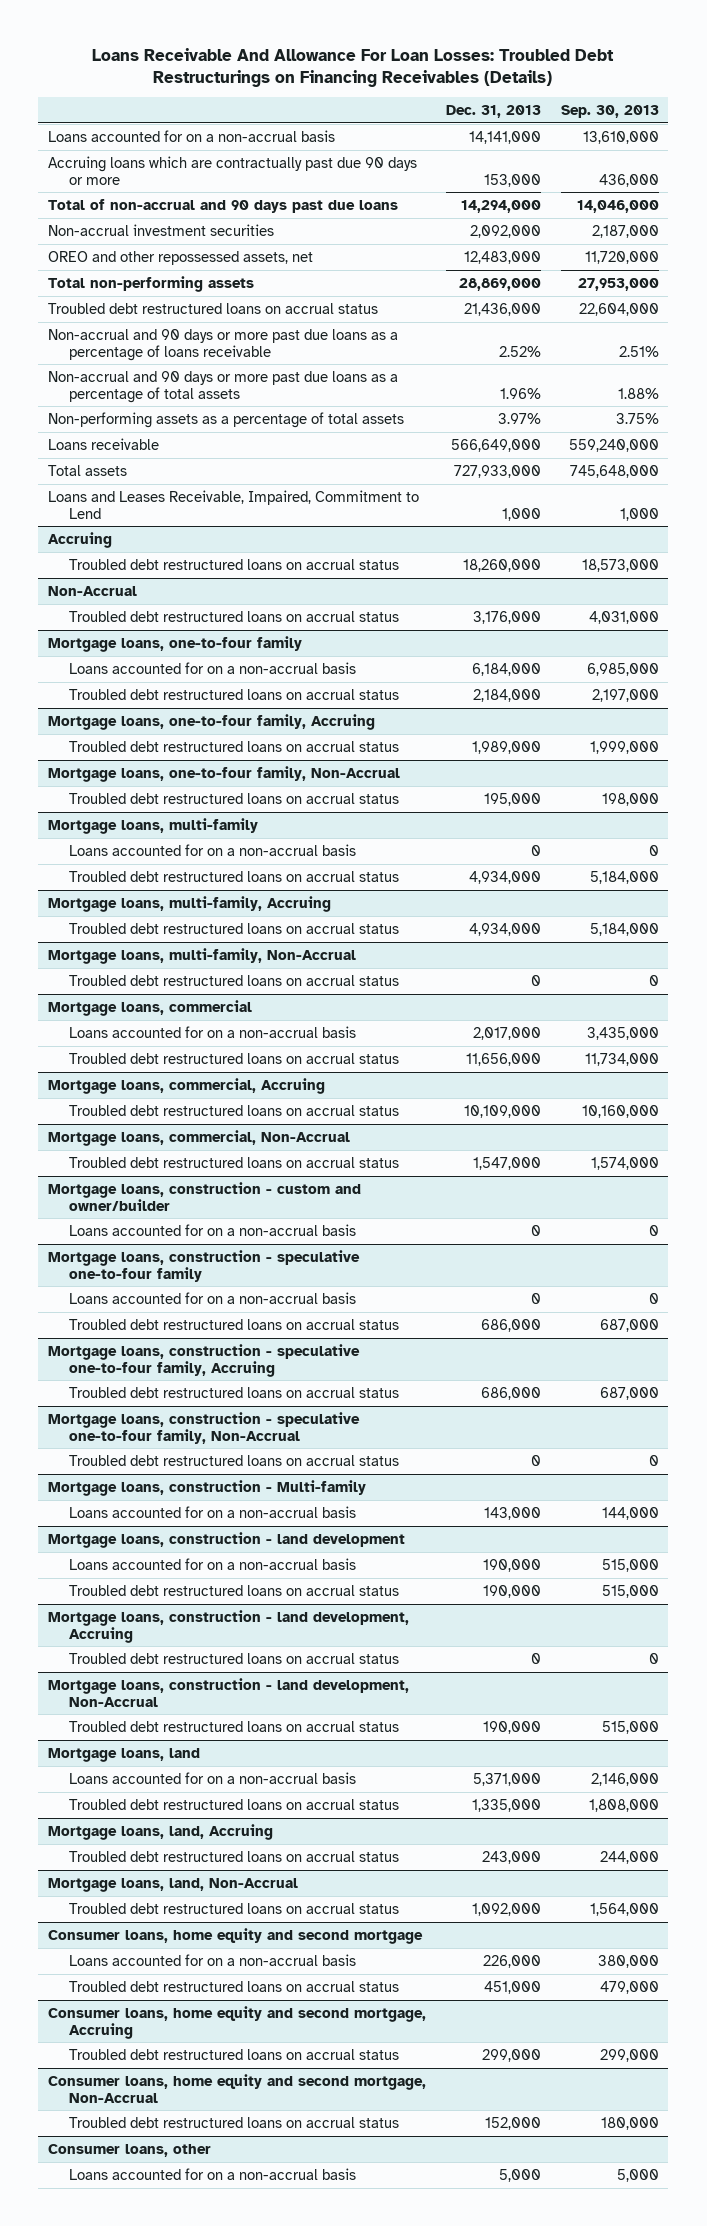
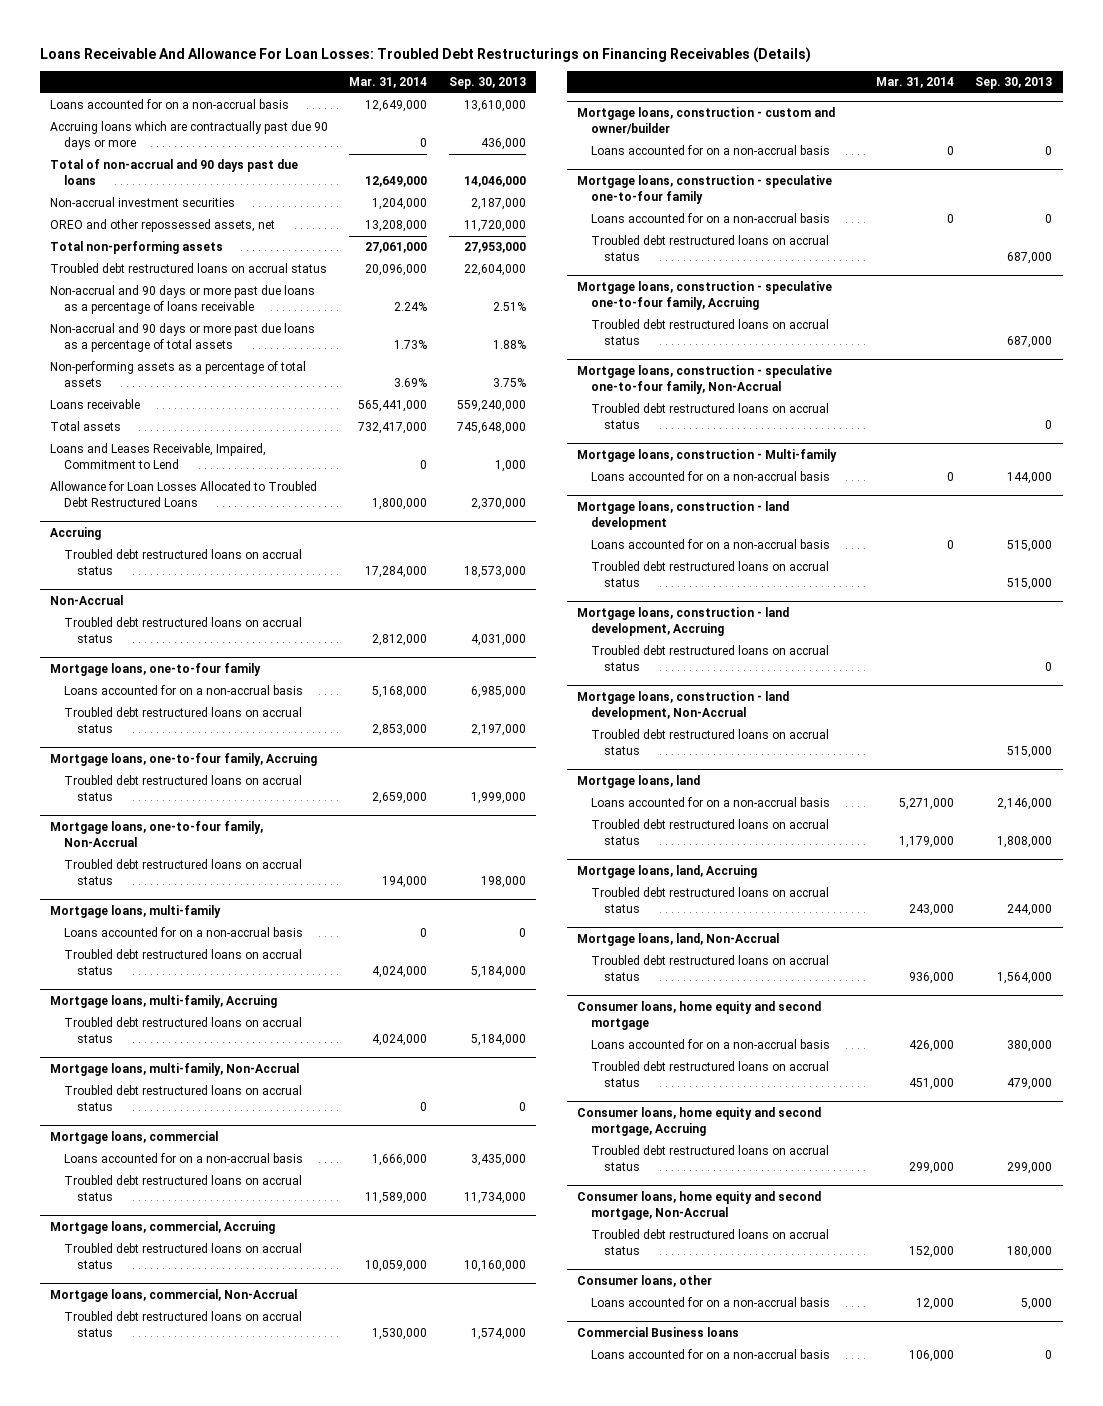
- | Dec. 31, 2013 | Sep. 30, 2013
+ | Mar. 31, 2014 | Sep. 30, 2013
+ Allowance for Loan Losses Allocated to Troubled Debt Restructured Loans | 1,800,000 | 2,370,000
+ Commercial Business loans
+ Loans accounted for on a non-accrual basis | 106,000 | 0

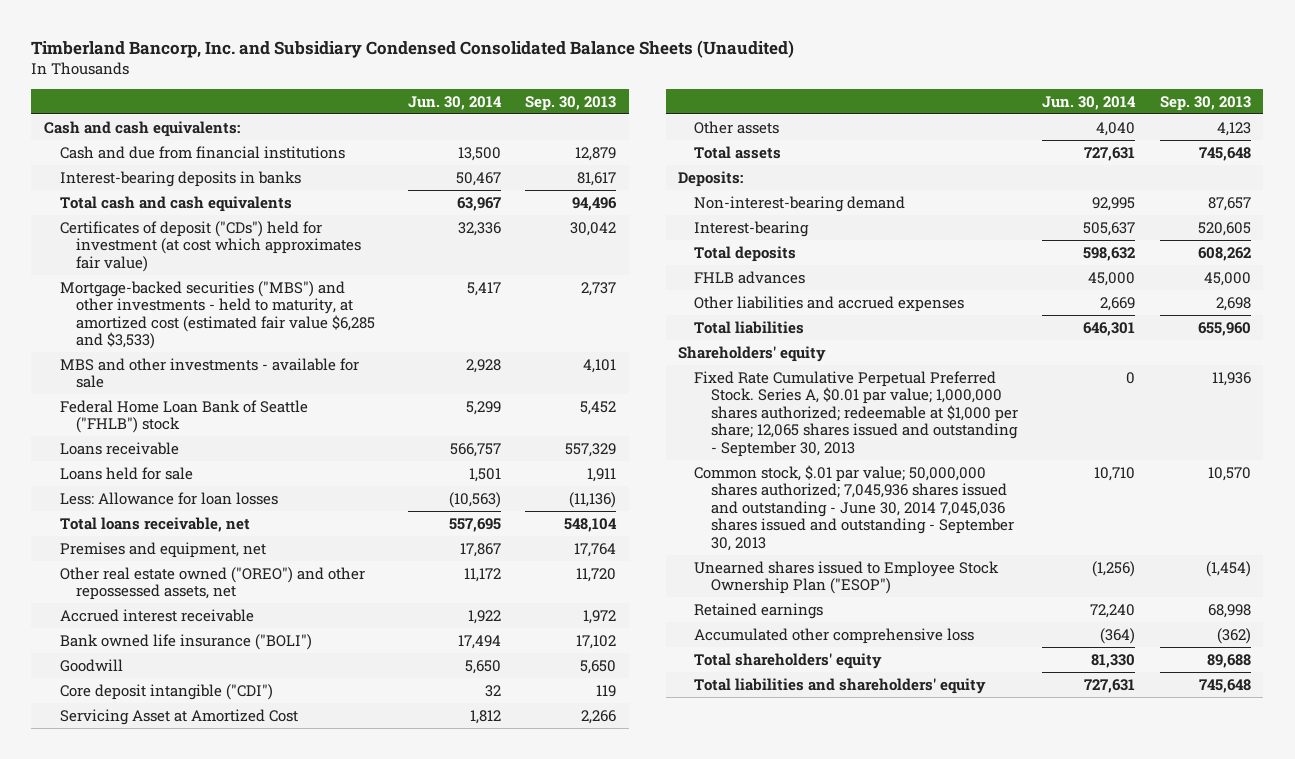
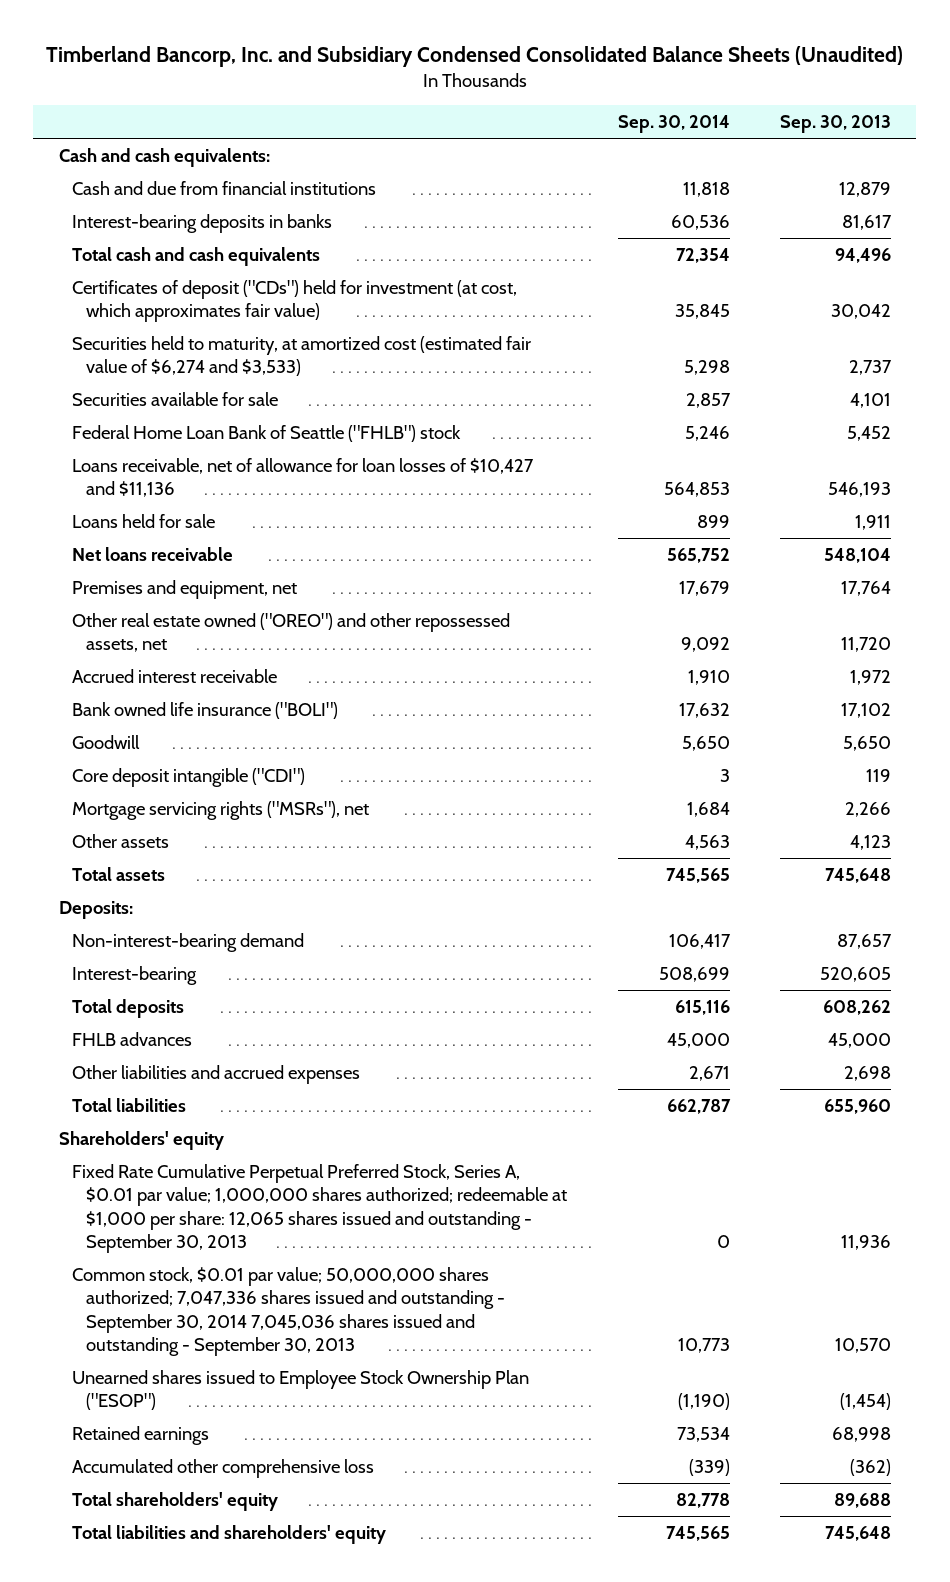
- | Jun. 30, 2014 | Sep. 30, 2013
+ | Sep. 30, 2014 | Sep. 30, 2013
- Certificates of deposit ("CDs") held for investment (at cost which approximates fair value) | 32,336 | 30,042
- Mortgage-backed securities ("MBS") and other investments - held to maturity, at amortized cost (estimated fair value $6,285 and $3,533) | 5,417 | 2,737
- MBS and other investments - available for sale | 2,928 | 4,101
+ Certificates of deposit ("CDs") held for investment (at cost, which approximates fair value) | 35,845 | 30,042
+ Securities held to maturity, at amortized cost (estimated fair value of $6,274 and $3,533) | 5,298 | 2,737
+ Securities available for sale | 2,857 | 4,101
- Loans receivable | 566,757 | 557,329
+ Loans receivable, net of allowance for loan losses of $10,427 and $11,136 | 564,853 | 546,193
- Less: Allowance for loan losses | (10,563) | (11,136)
- Total loans receivable, net | 557,695 | 548,104
+ Net loans receivable | 565,752 | 548,104
- Servicing Asset at Amortized Cost | 1,812 | 2,266
+ Mortgage servicing rights ("MSRs"), net | 1,684 | 2,266
- Fixed Rate Cumulative Perpetual Preferred Stock. Series A, $0.01 par value; 1,000,000 shares authorized; redeemable at $1,000 per share; 12,065 shares issued and outstanding - September 30, 2013 | 0 | 11,936
- Common stock, $.01 par value; 50,000,000 shares authorized; 7,045,936 shares issued and outstanding - June 30, 2014 7,045,036 shares issued and outstanding - September 30, 2013 | 10,710 | 10,570
+ Fixed Rate Cumulative Perpetual Preferred Stock, Series A, $0.01 par value; 1,000,000 shares authorized; redeemable at $1,000 per share: 12,065 shares issued and outstanding - September 30, 2013 | 0 | 11,936
+ Common stock, $0.01 par value; 50,000,000 shares authorized; 7,047,336 shares issued and outstanding - September 30, 2014 7,045,036 shares issued and outstanding - September 30, 2013 | 10,773 | 10,570

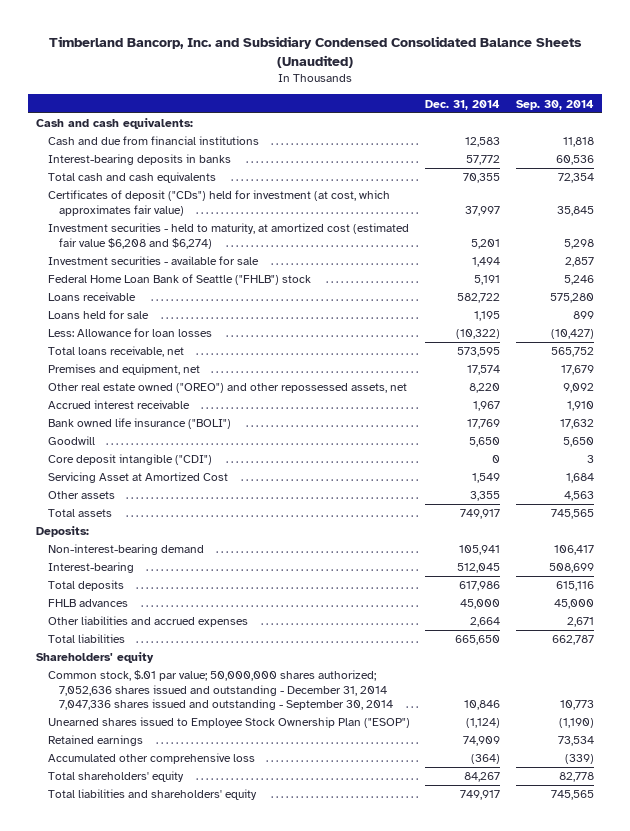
- | Sep. 30, 2014 | Sep. 30, 2013
+ | Dec. 31, 2014 | Sep. 30, 2014
- Securities held to maturity, at amortized cost (estimated fair value of $6,274 and $3,533) | 5,298 | 2,737
- Securities available for sale | 2,857 | 4,101
+ Investment securities - held to maturity, at amortized cost (estimated fair value $6,208 and $6,274) | 5,201 | 5,298
+ Investment securities - available for sale | 1,494 | 2,857
- Loans receivable, net of allowance for loan losses of $10,427 and $11,136 | 564,853 | 546,193
+ Loans receivable | 582,722 | 575,280
- Net loans receivable | 565,752 | 548,104
+ Less: Allowance for loan losses | (10,322) | (10,427)
+ Total loans receivable, net | 573,595 | 565,752
- Mortgage servicing rights ("MSRs"), net | 1,684 | 2,266
+ Servicing Asset at Amortized Cost | 1,549 | 1,684
- Fixed Rate Cumulative Perpetual Preferred Stock, Series A, $0.01 par value; 1,000,000 shares authorized; redeemable at $1,000 per share: 12,065 shares issued and outstanding - September 30, 2013 | 0 | 11,936
- Common stock, $0.01 par value; 50,000,000 shares authorized; 7,047,336 shares issued and outstanding - September 30, 2014 7,045,036 shares issued and outstanding - September 30, 2013 | 10,773 | 10,570
+ Common stock, $.01 par value; 50,000,000 shares authorized; 7,052,636 shares issued and outstanding - December 31, 2014 7,047,336 shares issued and outstanding - September 30, 2014 | 10,846 | 10,773

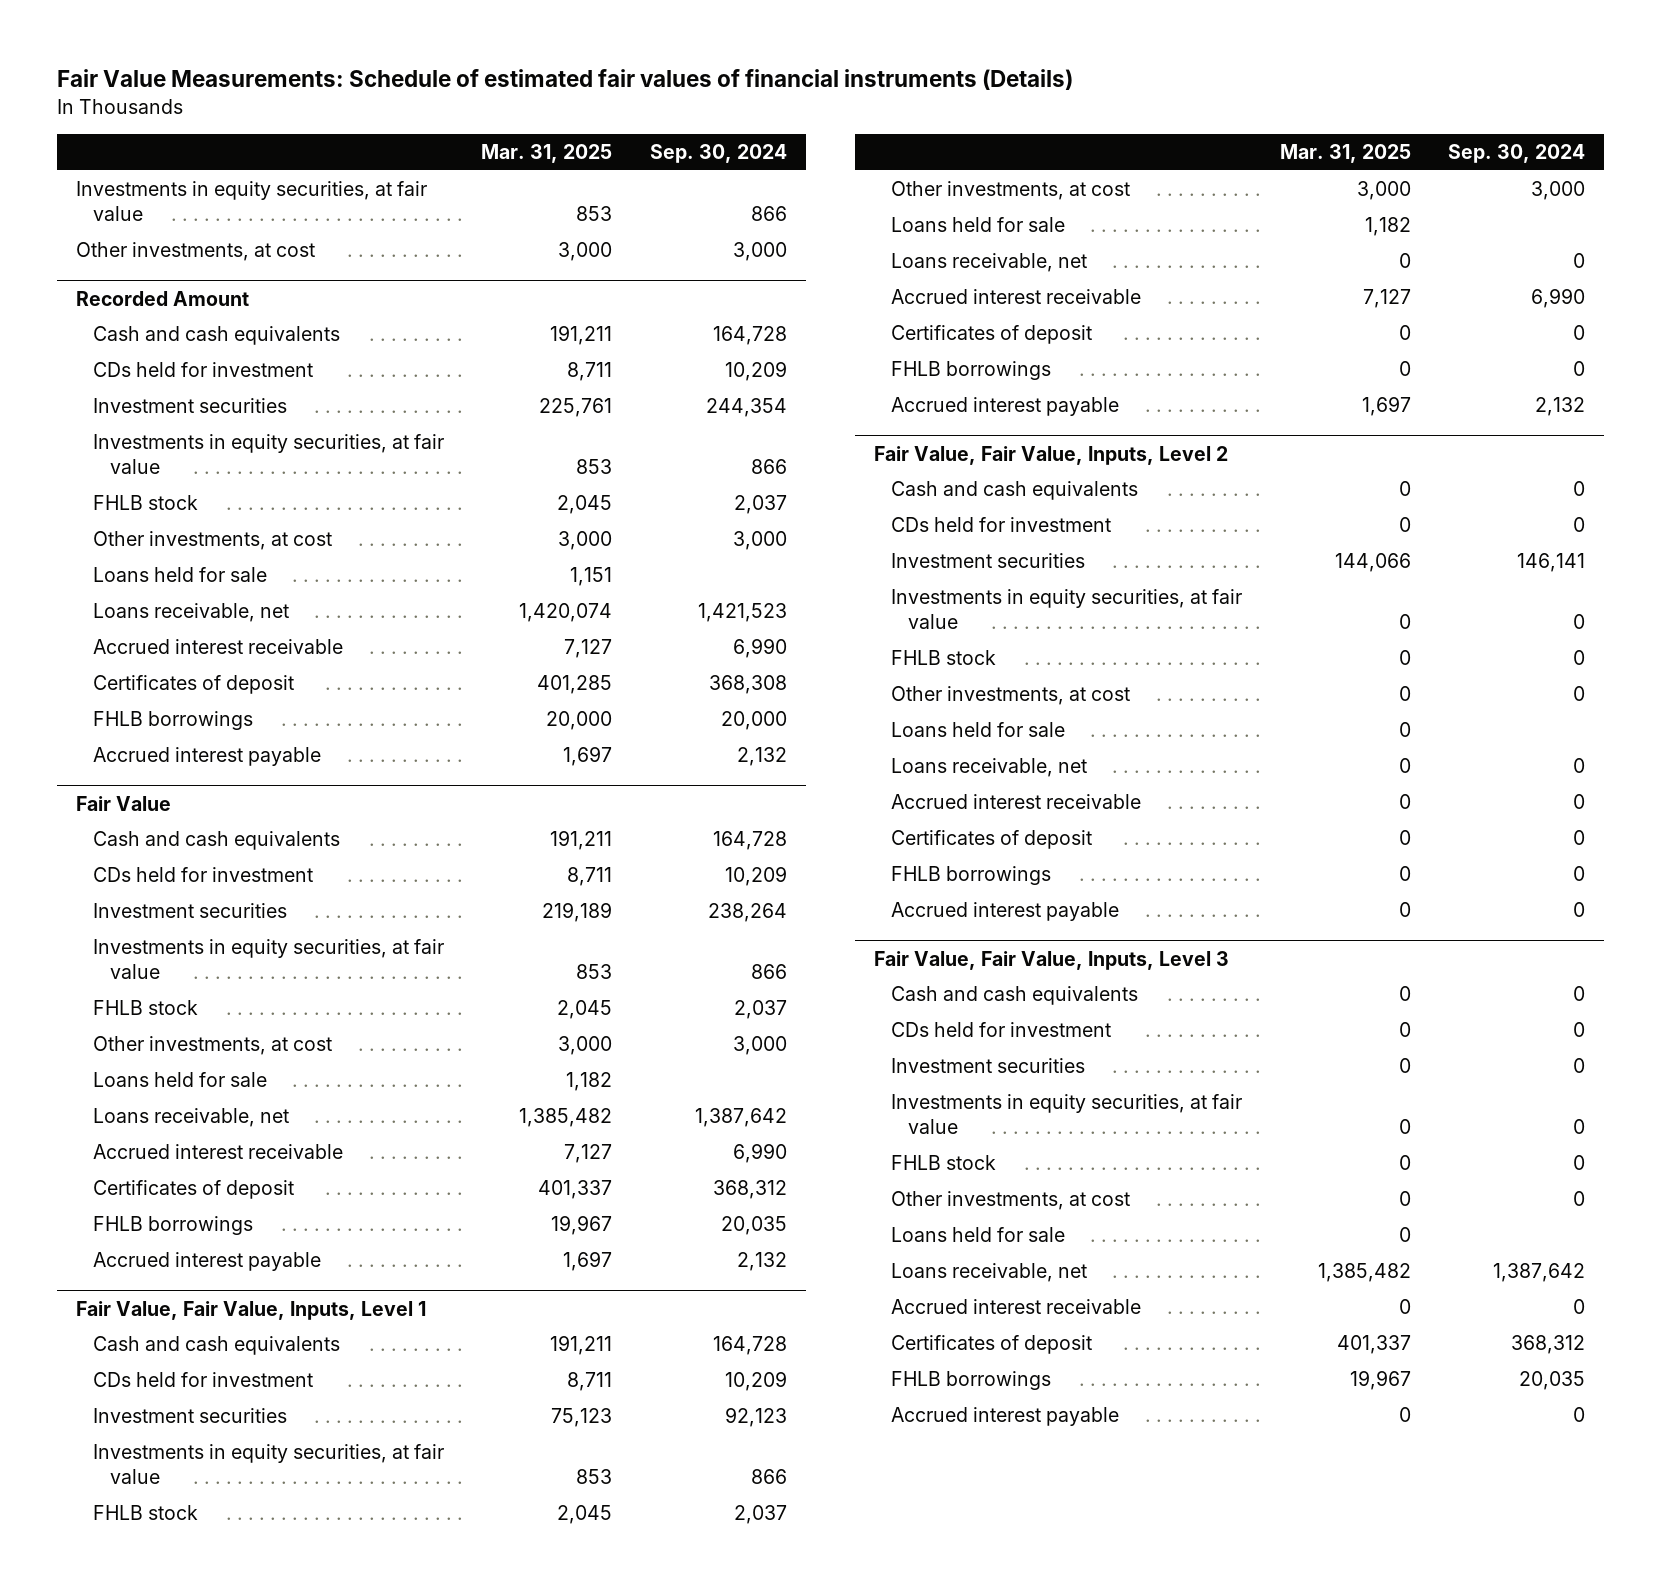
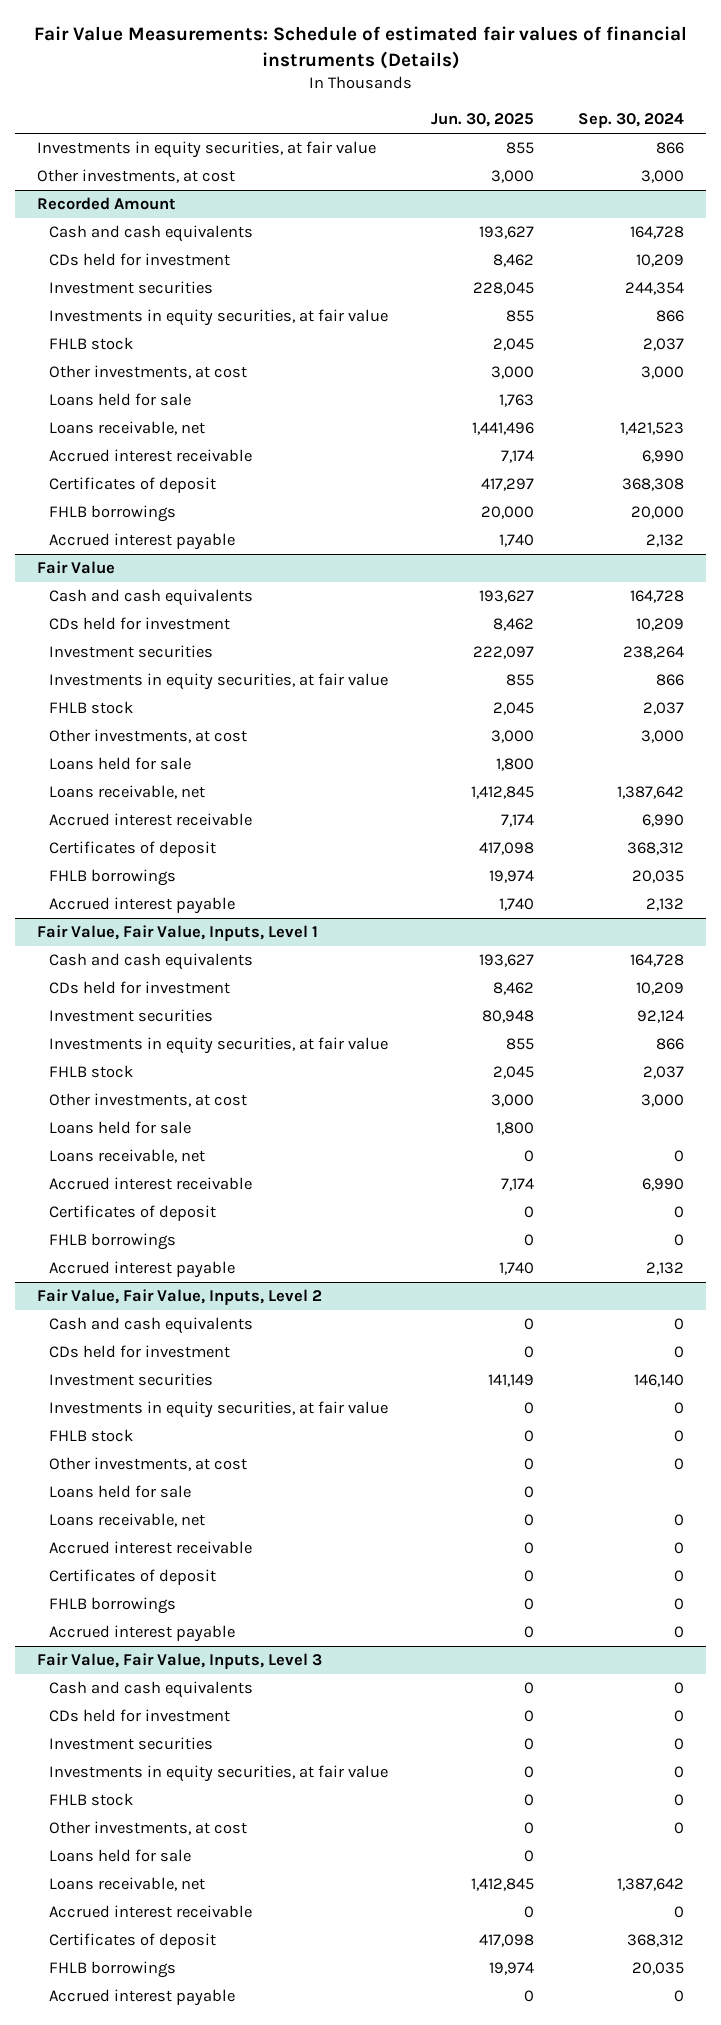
- | Mar. 31, 2025 | Sep. 30, 2024
+ | Jun. 30, 2025 | Sep. 30, 2024
@ Fair Value, Fair Value, Inputs, Level 1
- Investment securities | 75,123 | 92,123
+ Investment securities | 80,948 | 92,124
@ Fair Value, Fair Value, Inputs, Level 2
- Investment securities | 144,066 | 146,141
+ Investment securities | 141,149 | 146,140

